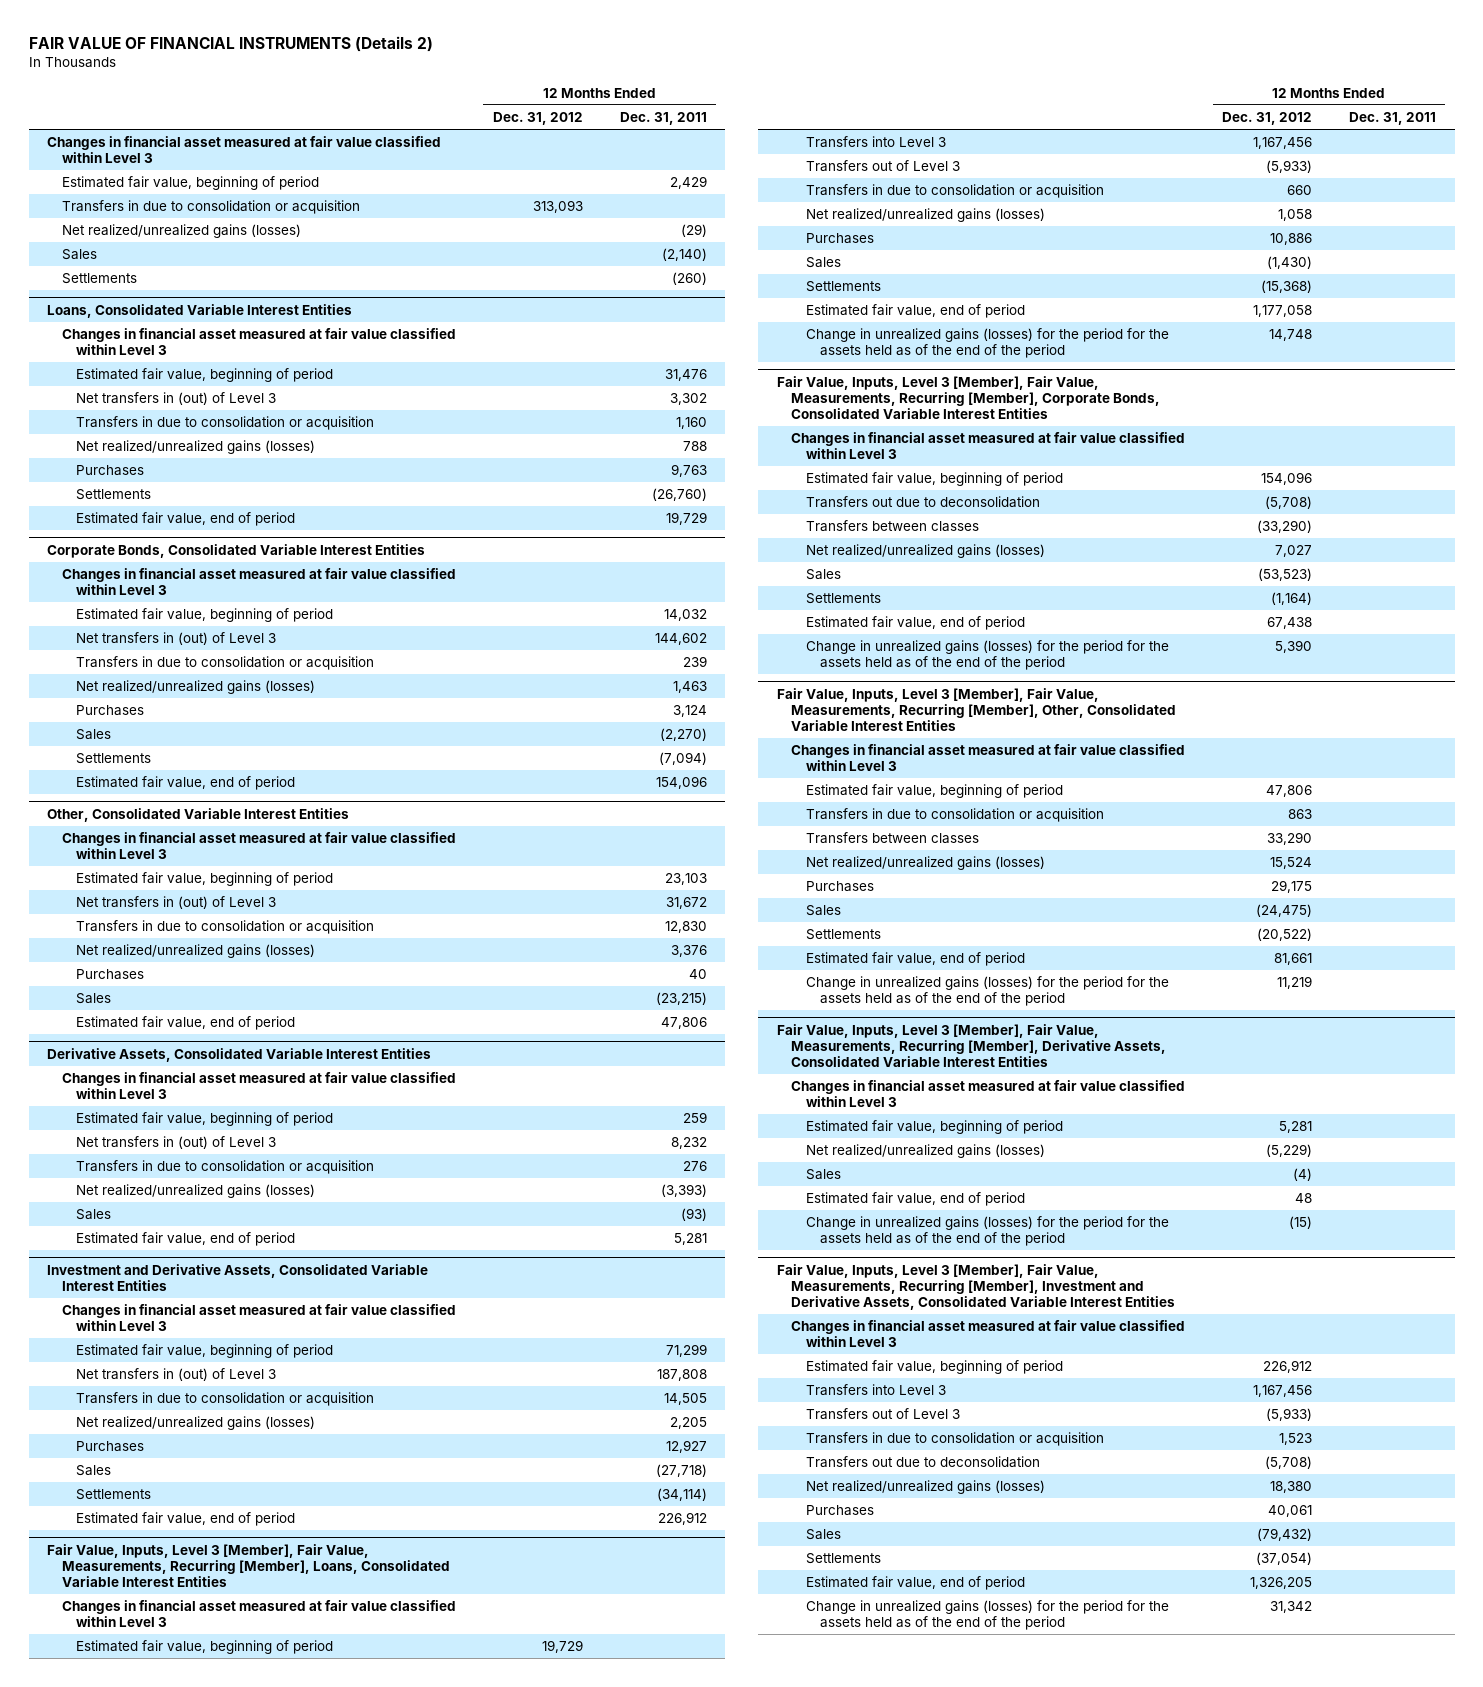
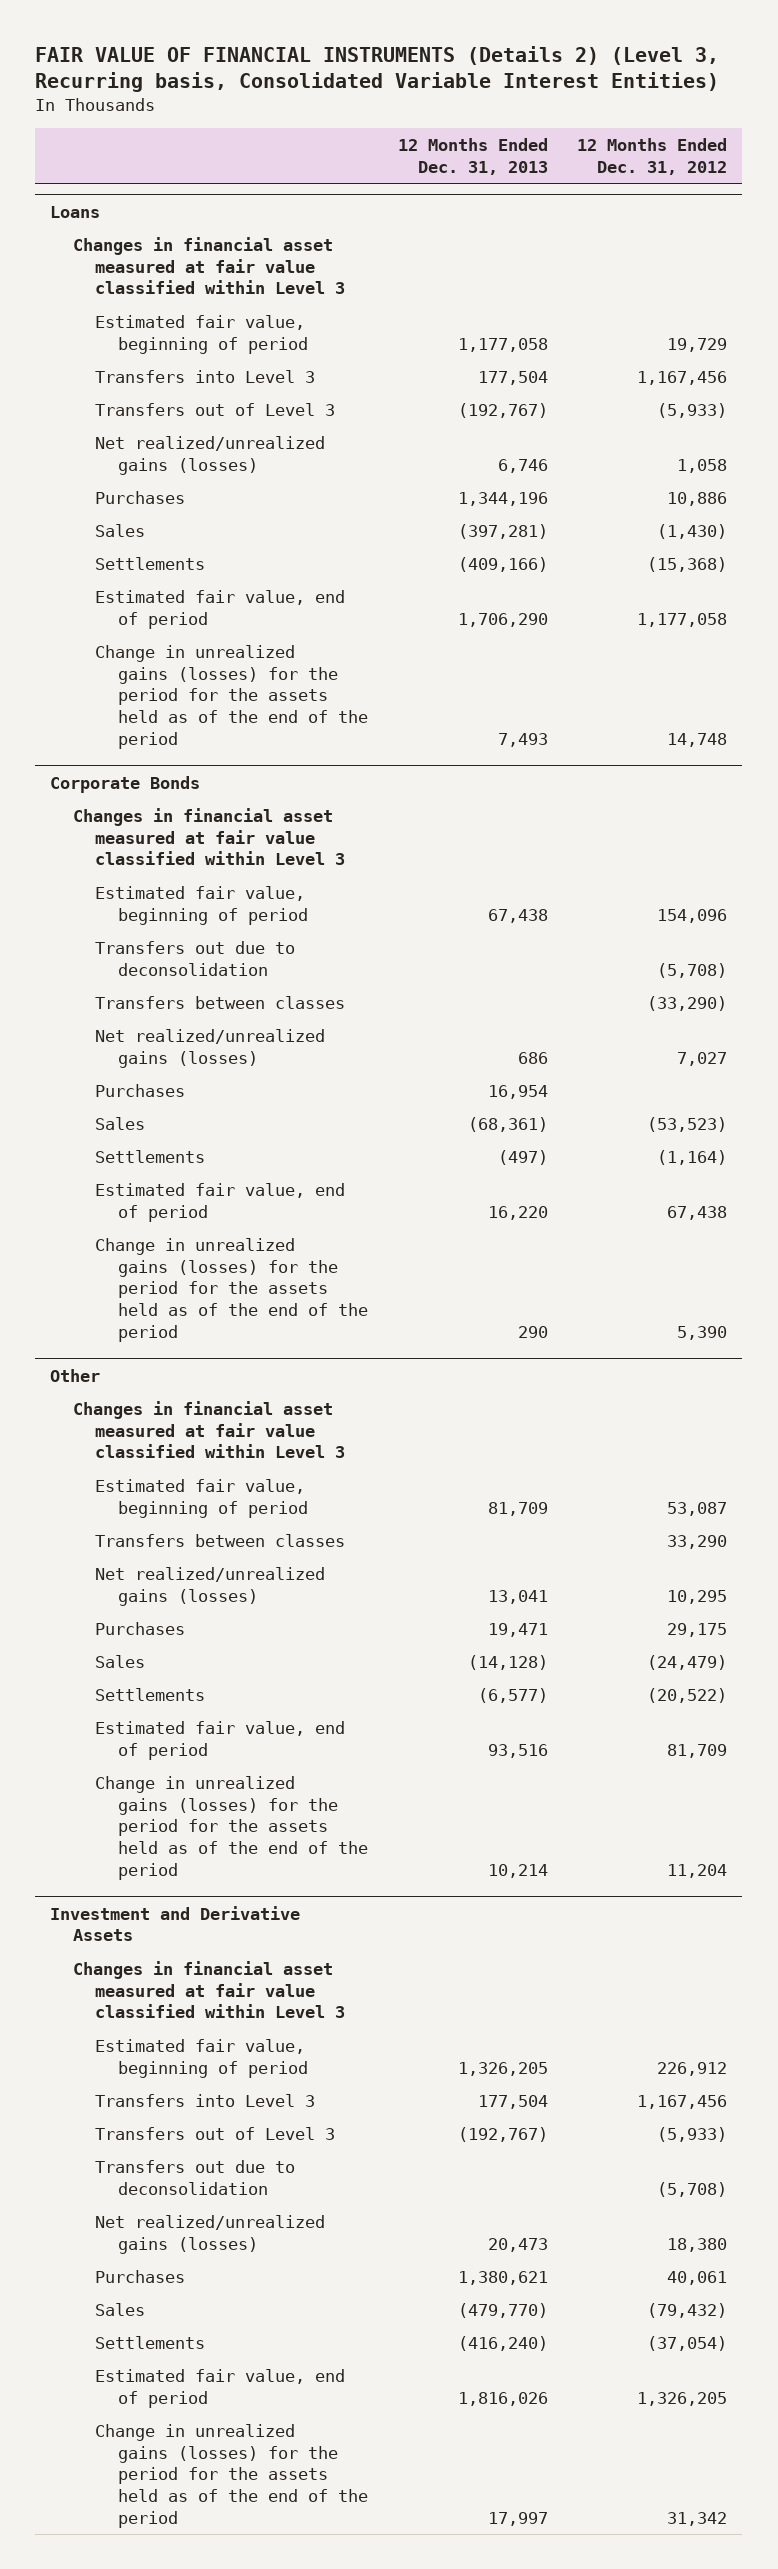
- FAIR VALUE OF FINANCIAL INSTRUMENTS (Details 2)
+ FAIR VALUE OF FINANCIAL INSTRUMENTS (Details 2) (Level 3, Recurring basis, Consolidated Variable Interest Entities)
- | 12 Months Ended Dec. 31, 2012 | 12 Months Ended Dec. 31, 2011
+ | 12 Months Ended Dec. 31, 2013 | 12 Months Ended Dec. 31, 2012
- Changes in financial asset measured at fair value classified within Level 3
- Estimated fair value, beginning of period | | 2,429
- Transfers in due to consolidation or acquisition | 313,093 |
- Net realized/unrealized gains (losses) | | (29)
- Sales | | (2,140)
- Settlements | | (260)
- Loans, Consolidated Variable Interest Entities
- Changes in financial asset measured at fair value classified within Level 3
- Estimated fair value, beginning of period | | 31,476
- Net transfers in (out) of Level 3 | | 3,302
- Transfers in due to consolidation or acquisition | | 1,160
- Net realized/unrealized gains (losses) | | 788
- Purchases | | 9,763
- Settlements | | (26,760)
- Estimated fair value, end of period | | 19,729
- Corporate Bonds, Consolidated Variable Interest Entities
- Changes in financial asset measured at fair value classified within Level 3
- Estimated fair value, beginning of period | | 14,032
- Net transfers in (out) of Level 3 | | 144,602
- Transfers in due to consolidation or acquisition | | 239
- Net realized/unrealized gains (losses) | | 1,463
- Purchases | | 3,124
- Sales | | (2,270)
- Settlements | | (7,094)
- Estimated fair value, end of period | | 154,096
- Other, Consolidated Variable Interest Entities
- Changes in financial asset measured at fair value classified within Level 3
- Estimated fair value, beginning of period | | 23,103
- Net transfers in (out) of Level 3 | | 31,672
- Transfers in due to consolidation or acquisition | | 12,830
- Net realized/unrealized gains (losses) | | 3,376
- Purchases | | 40
- Sales | | (23,215)
- Estimated fair value, end of period | | 47,806
- Derivative Assets, Consolidated Variable Interest Entities
- Changes in financial asset measured at fair value classified within Level 3
- Estimated fair value, beginning of period | | 259
- Net transfers in (out) of Level 3 | | 8,232
- Transfers in due to consolidation or acquisition | | 276
- Net realized/unrealized gains (losses) | | (3,393)
- Sales | | (93)
- Estimated fair value, end of period | | 5,281
- Investment and Derivative Assets, Consolidated Variable Interest Entities
- Changes in financial asset measured at fair value classified within Level 3
- Estimated fair value, beginning of period | | 71,299
- Net transfers in (out) of Level 3 | | 187,808
- Transfers in due to consolidation or acquisition | | 14,505
- Net realized/unrealized gains (losses) | | 2,205
- Purchases | | 12,927
- Sales | | (27,718)
- Settlements | | (34,114)
- Estimated fair value, end of period | | 226,912
- Fair Value, Inputs, Level 3 [Member], Fair Value, Measurements, Recurring [Member], Loans, Consolidated Variable Interest Entities
+ Loans
- Transfers in due to consolidation or acquisition | 660 |
- Fair Value, Inputs, Level 3 [Member], Fair Value, Measurements, Recurring [Member], Corporate Bonds, Consolidated Variable Interest Entities
+ Corporate Bonds
+ Purchases | 16,954 |
- Fair Value, Inputs, Level 3 [Member], Fair Value, Measurements, Recurring [Member], Other, Consolidated Variable Interest Entities
+ Other
- Estimated fair value, beginning of period | 47,806 |
- Transfers in due to consolidation or acquisition | 863 |
+ Estimated fair value, beginning of period | 81,709 | 53,087
- Net realized/unrealized gains (losses) | 15,524 |
+ Net realized/unrealized gains (losses) | 13,041 | 10,295
- Sales | (24,475) |
+ Sales | (14,128) | (24,479)
- Estimated fair value, end of period | 81,661 |
- Change in unrealized gains (losses) for the period for the assets held as of the end of the period | 11,219 |
- Fair Value, Inputs, Level 3 [Member], Fair Value, Measurements, Recurring [Member], Derivative Assets, Consolidated Variable Interest Entities
- Changes in financial asset measured at fair value classified within Level 3
- Estimated fair value, beginning of period | 5,281 |
- Net realized/unrealized gains (losses) | (5,229) |
- Sales | (4) |
- Estimated fair value, end of period | 48 |
- Change in unrealized gains (losses) for the period for the assets held as of the end of the period | (15) |
- Fair Value, Inputs, Level 3 [Member], Fair Value, Measurements, Recurring [Member], Investment and Derivative Assets, Consolidated Variable Interest Entities
+ Estimated fair value, end of period | 93,516 | 81,709
+ Change in unrealized gains (losses) for the period for the assets held as of the end of the period | 10,214 | 11,204
+ Investment and Derivative Assets
- Transfers in due to consolidation or acquisition | 1,523 |

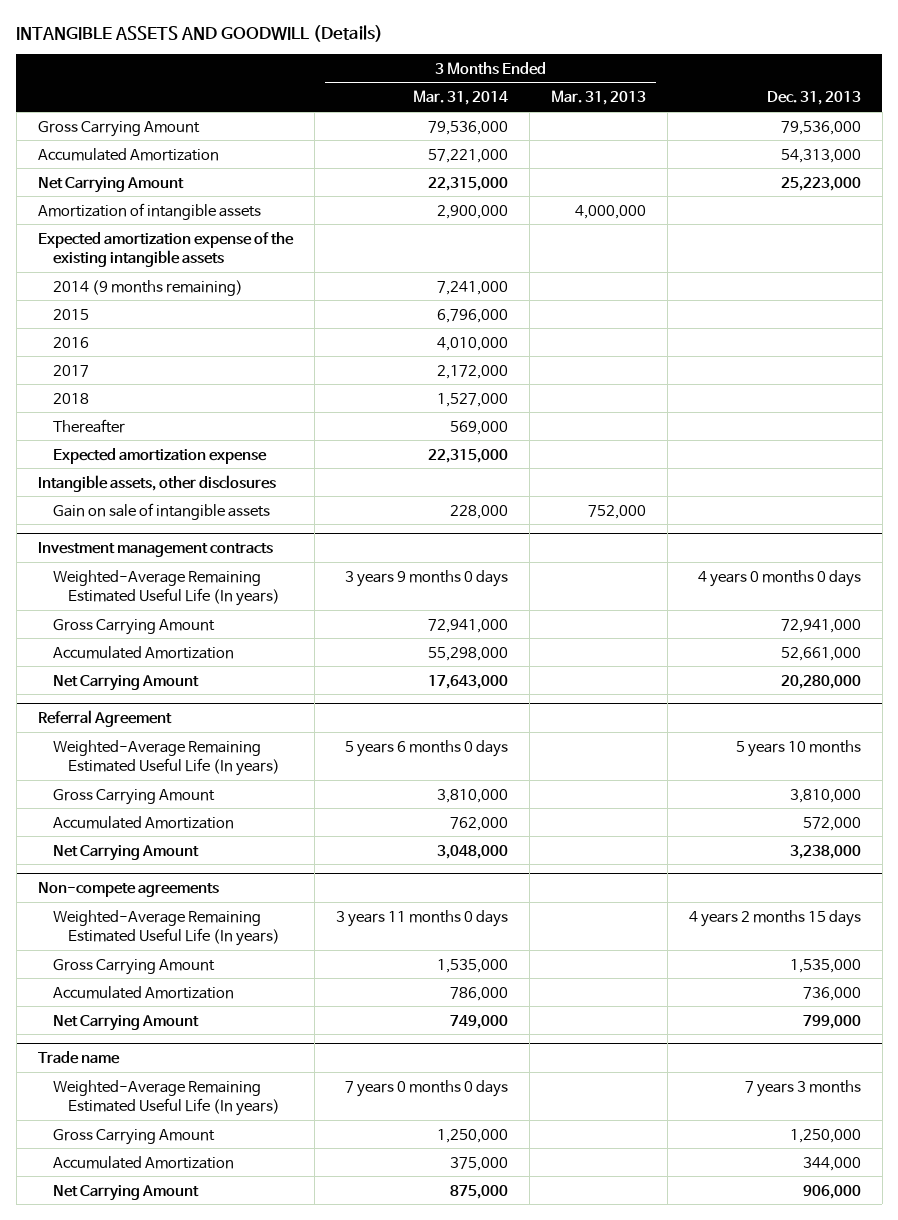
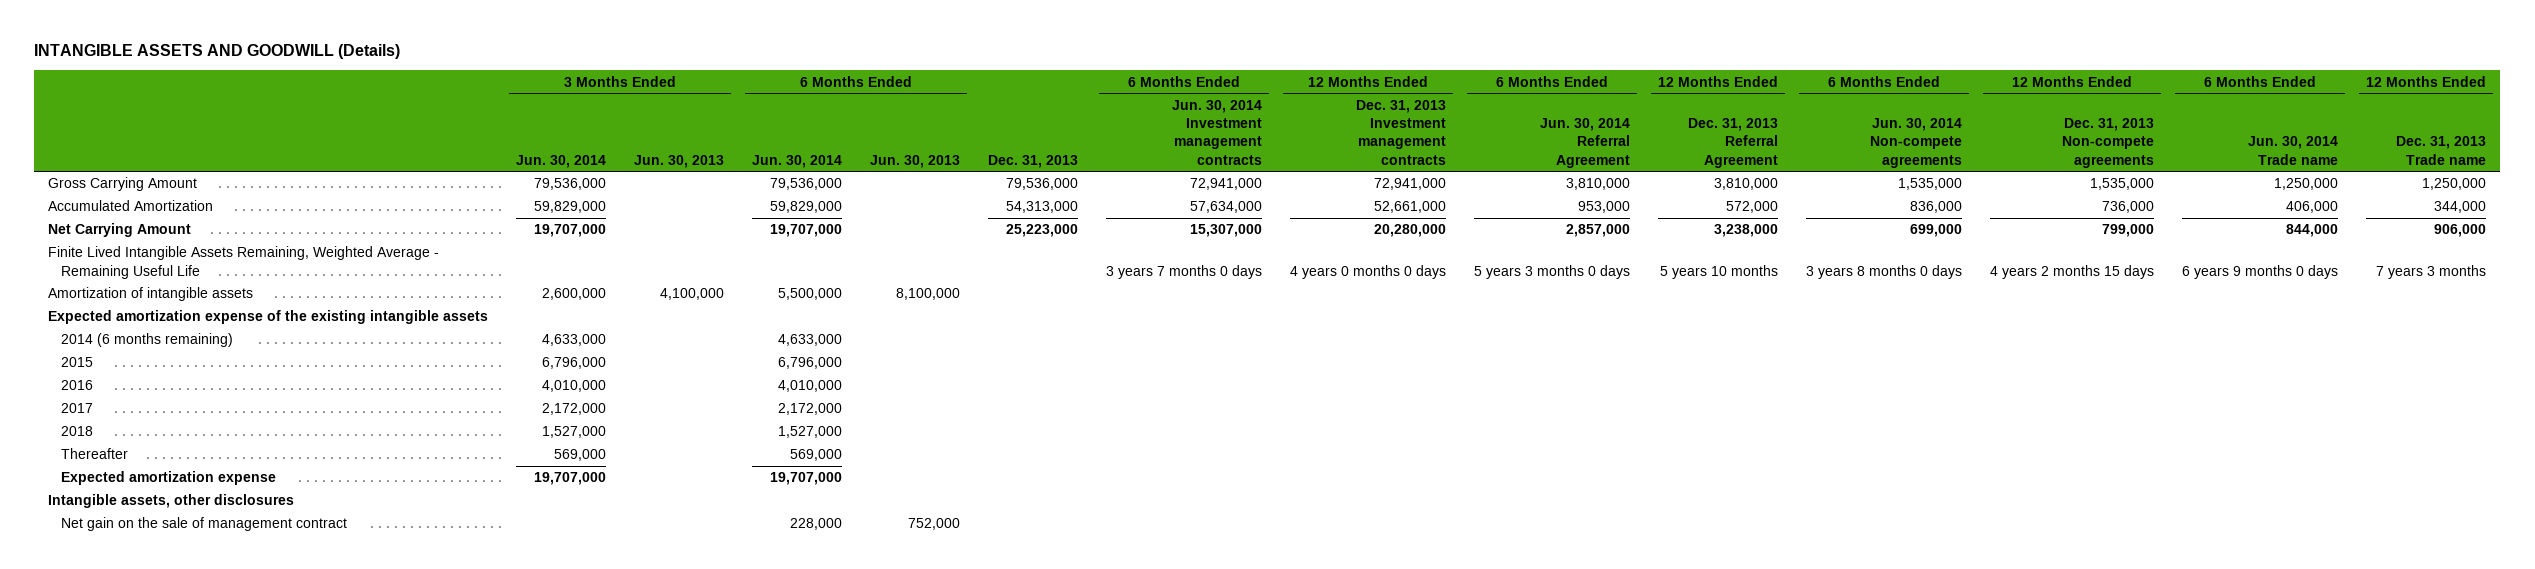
- | 3 Months Ended Mar. 31, 2014 | 3 Months Ended Mar. 31, 2013 | Dec. 31, 2013
+ | 3 Months Ended Jun. 30, 2014 | 3 Months Ended Jun. 30, 2013 | 6 Months Ended Jun. 30, 2014 | 6 Months Ended Jun. 30, 2013 | Dec. 31, 2013 | 6 Months Ended Jun. 30, 2014 Investment management contracts | 12 Months Ended Dec. 31, 2013 Investment management contracts | 6 Months Ended Jun. 30, 2014 Referral Agreement | 12 Months Ended Dec. 31, 2013 Referral Agreement | 6 Months Ended Jun. 30, 2014 Non-compete agreements | 12 Months Ended Dec. 31, 2013 Non-compete agreements | 6 Months Ended Jun. 30, 2014 Trade name | 12 Months Ended Dec. 31, 2013 Trade name
+ Finite Lived Intangible Assets Remaining, Weighted Average - Remaining Useful Life | | | | | | 3 years 7 months 0 days | 4 years 0 months 0 days | 5 years 3 months 0 days | 5 years 10 months | 3 years 8 months 0 days | 4 years 2 months 15 days | 6 years 9 months 0 days | 7 years 3 months
- 2014 (9 months remaining) | 7,241,000 | |
+ 2014 (6 months remaining) | 4,633,000 | | 4,633,000 | | | | | | | | | |
- Gain on sale of intangible assets | 228,000 | 752,000 |
- Investment management contracts
- Weighted-Average Remaining Estimated Useful Life (In years) | 3 years 9 months 0 days | | 4 years 0 months 0 days
- Gross Carrying Amount | 72,941,000 | | 72,941,000
- Accumulated Amortization | 55,298,000 | | 52,661,000
- Net Carrying Amount | 17,643,000 | | 20,280,000
- Referral Agreement
- Weighted-Average Remaining Estimated Useful Life (In years) | 5 years 6 months 0 days | | 5 years 10 months
- Gross Carrying Amount | 3,810,000 | | 3,810,000
- Accumulated Amortization | 762,000 | | 572,000
- Net Carrying Amount | 3,048,000 | | 3,238,000
- Non-compete agreements
- Weighted-Average Remaining Estimated Useful Life (In years) | 3 years 11 months 0 days | | 4 years 2 months 15 days
- Gross Carrying Amount | 1,535,000 | | 1,535,000
- Accumulated Amortization | 786,000 | | 736,000
- Net Carrying Amount | 749,000 | | 799,000
- Trade name
- Weighted-Average Remaining Estimated Useful Life (In years) | 7 years 0 months 0 days | | 7 years 3 months
- Gross Carrying Amount | 1,250,000 | | 1,250,000
- Accumulated Amortization | 375,000 | | 344,000
- Net Carrying Amount | 875,000 | | 906,000
+ Net gain on the sale of management contract | | | 228,000 | 752,000 | | | | | | | | |

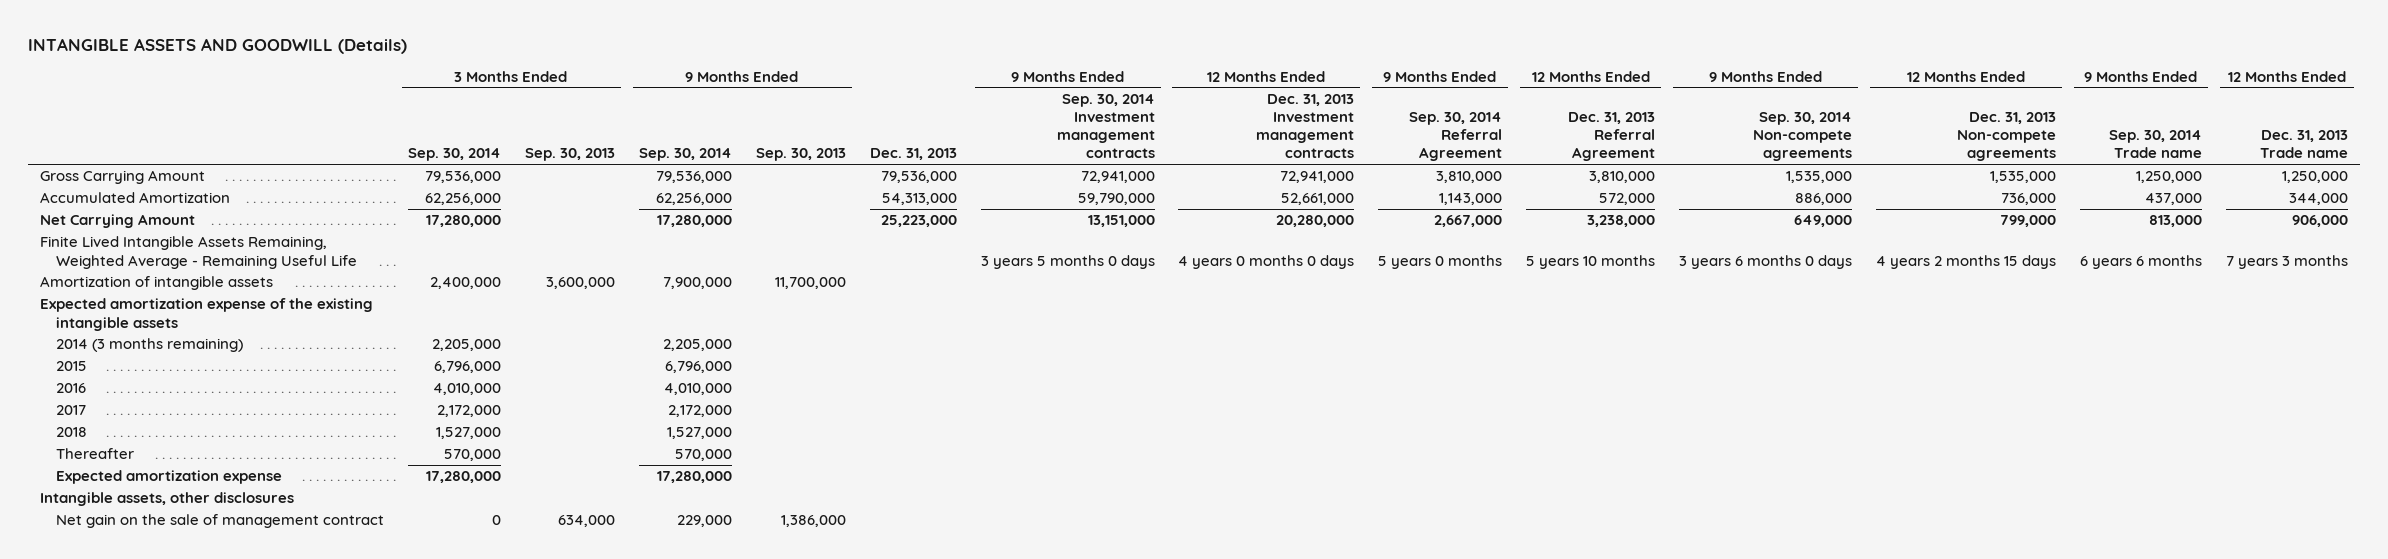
- | 3 Months Ended Jun. 30, 2014 | 3 Months Ended Jun. 30, 2013 | 6 Months Ended Jun. 30, 2014 | 6 Months Ended Jun. 30, 2013 | Dec. 31, 2013 | 6 Months Ended Jun. 30, 2014 Investment management contracts | 12 Months Ended Dec. 31, 2013 Investment management contracts | 6 Months Ended Jun. 30, 2014 Referral Agreement | 12 Months Ended Dec. 31, 2013 Referral Agreement | 6 Months Ended Jun. 30, 2014 Non-compete agreements | 12 Months Ended Dec. 31, 2013 Non-compete agreements | 6 Months Ended Jun. 30, 2014 Trade name | 12 Months Ended Dec. 31, 2013 Trade name
+ | 3 Months Ended Sep. 30, 2014 | 3 Months Ended Sep. 30, 2013 | 9 Months Ended Sep. 30, 2014 | 9 Months Ended Sep. 30, 2013 | Dec. 31, 2013 | 9 Months Ended Sep. 30, 2014 Investment management contracts | 12 Months Ended Dec. 31, 2013 Investment management contracts | 9 Months Ended Sep. 30, 2014 Referral Agreement | 12 Months Ended Dec. 31, 2013 Referral Agreement | 9 Months Ended Sep. 30, 2014 Non-compete agreements | 12 Months Ended Dec. 31, 2013 Non-compete agreements | 9 Months Ended Sep. 30, 2014 Trade name | 12 Months Ended Dec. 31, 2013 Trade name
- 2014 (6 months remaining) | 4,633,000 | | 4,633,000 | | | | | | | | | |
+ 2014 (3 months remaining) | 2,205,000 | | 2,205,000 | | | | | | | | | |

